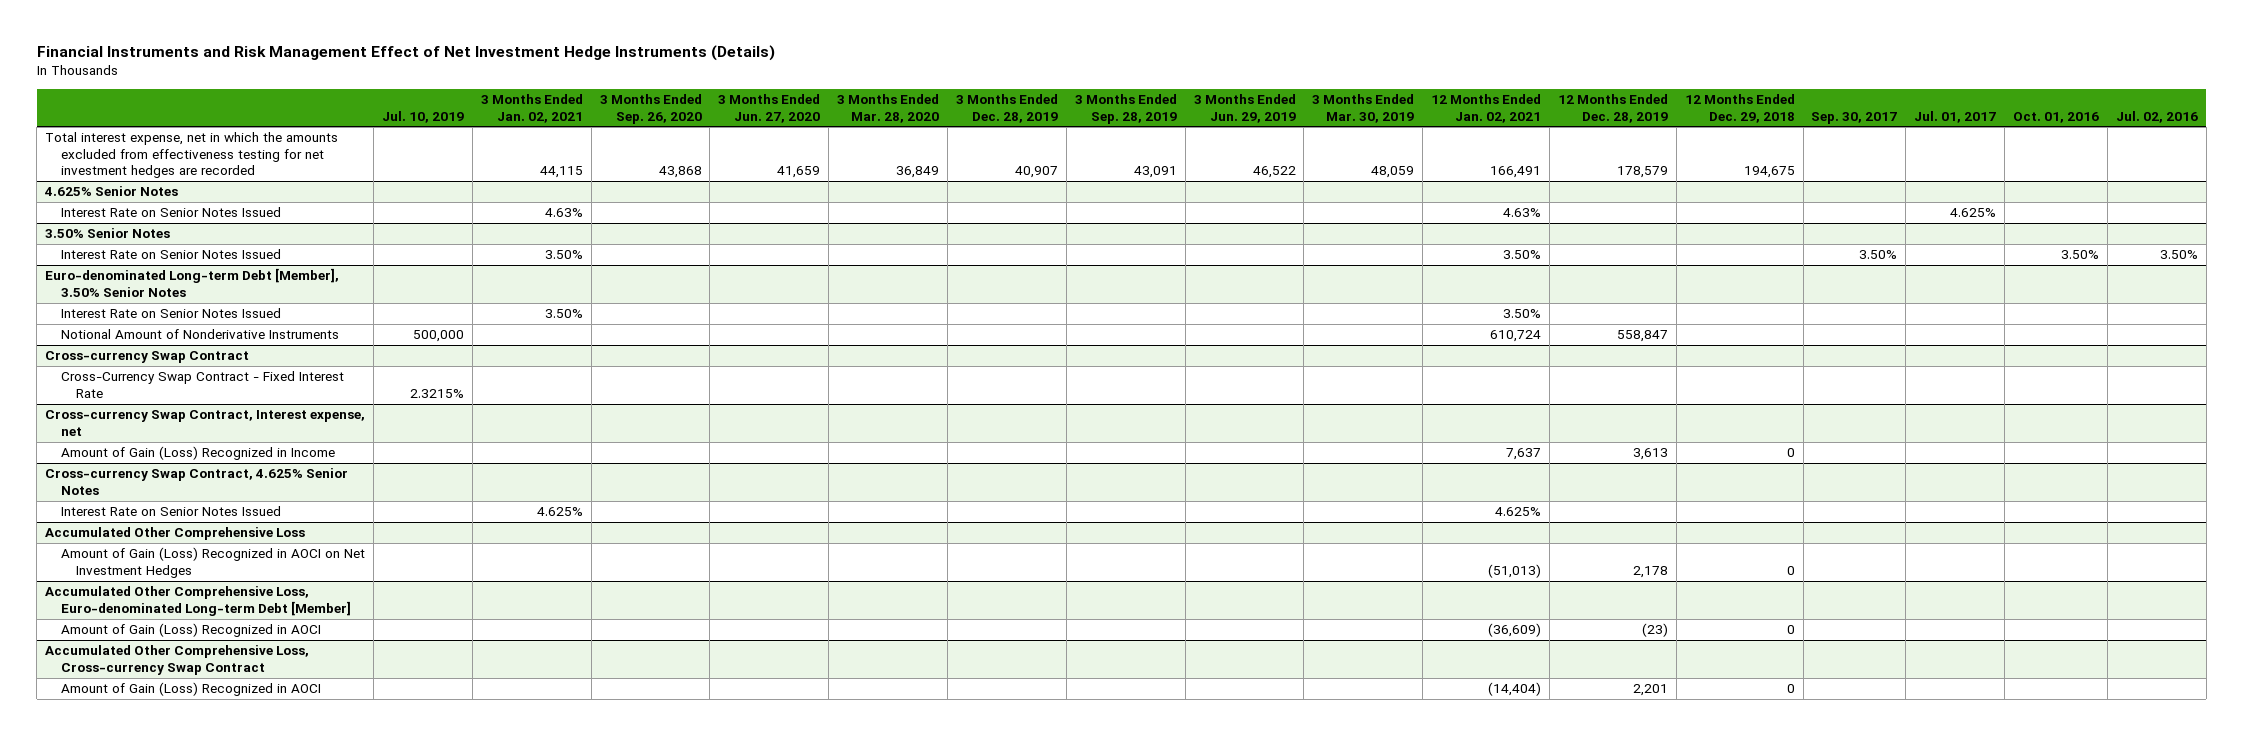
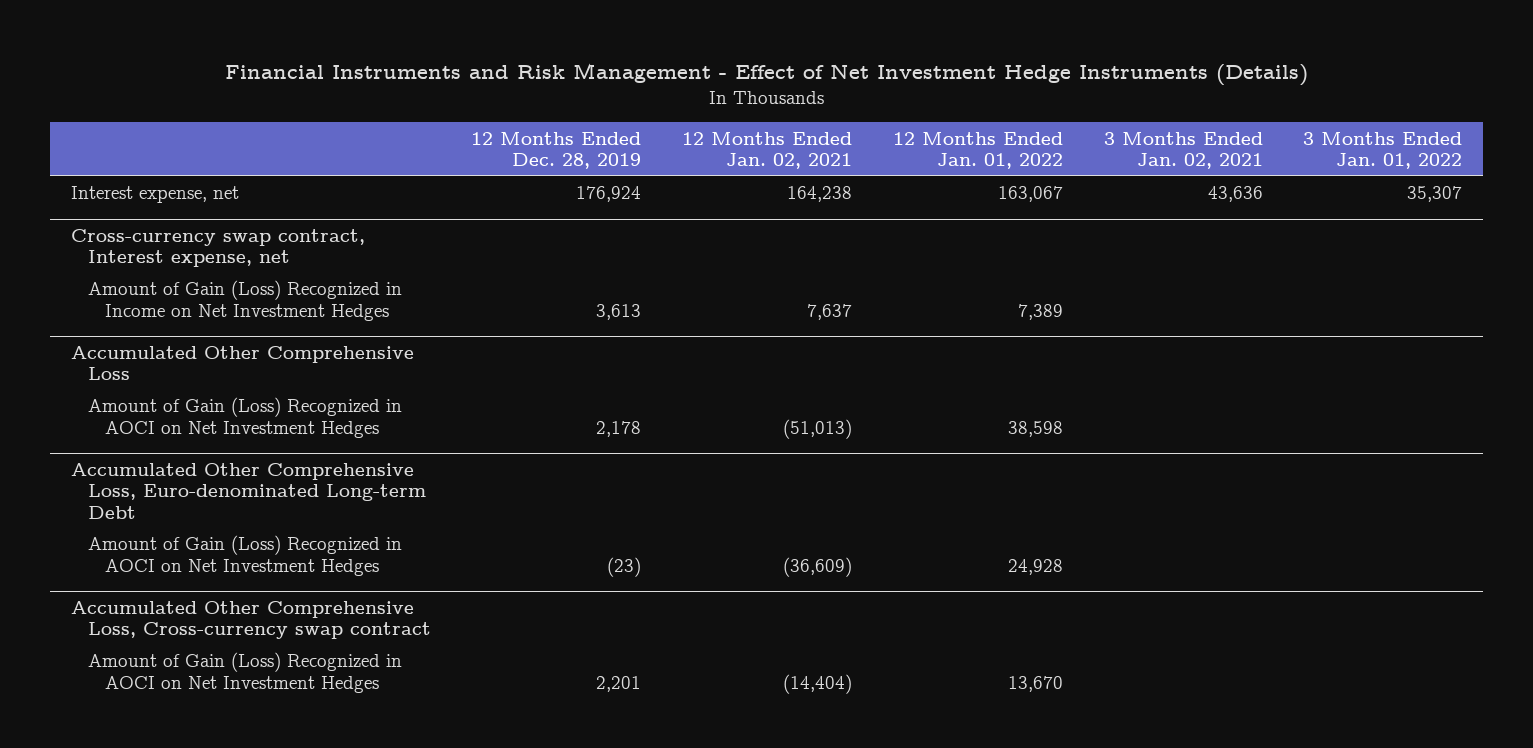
- Financial Instruments and Risk Management Effect of Net Investment Hedge Instruments (Details)
+ Financial Instruments and Risk Management - Effect of Net Investment Hedge Instruments (Details)
- | Jul. 10, 2019 | 3 Months Ended Jan. 02, 2021 | 3 Months Ended Sep. 26, 2020 | 3 Months Ended Jun. 27, 2020 | 3 Months Ended Mar. 28, 2020 | 3 Months Ended Dec. 28, 2019 | 3 Months Ended Sep. 28, 2019 | 3 Months Ended Jun. 29, 2019 | 3 Months Ended Mar. 30, 2019 | 12 Months Ended Jan. 02, 2021 | 12 Months Ended Dec. 28, 2019 | 12 Months Ended Dec. 29, 2018 | Sep. 30, 2017 | Jul. 01, 2017 | Oct. 01, 2016 | Jul. 02, 2016
+ | 12 Months Ended Dec. 28, 2019 | 12 Months Ended Jan. 02, 2021 | 12 Months Ended Jan. 01, 2022 | 3 Months Ended Jan. 02, 2021 | 3 Months Ended Jan. 01, 2022
- Total interest expense, net in which the amounts excluded from effectiveness testing for net investment hedges are recorded | | 44,115 | 43,868 | 41,659 | 36,849 | 40,907 | 43,091 | 46,522 | 48,059 | 166,491 | 178,579 | 194,675 | | | |
- 4.625% Senior Notes
- Interest Rate on Senior Notes Issued | | 4.63% | | | | | | | | 4.63% | | | | 4.625% | |
- 3.50% Senior Notes
- Interest Rate on Senior Notes Issued | | 3.50% | | | | | | | | 3.50% | | | 3.50% | | 3.50% | 3.50%
- Euro-denominated Long-term Debt [Member], 3.50% Senior Notes
- Interest Rate on Senior Notes Issued | | 3.50% | | | | | | | | 3.50% | | | | | |
- Notional Amount of Nonderivative Instruments | 500,000 | | | | | | | | | 610,724 | 558,847 | | | | |
- Cross-currency Swap Contract
- Cross-Currency Swap Contract - Fixed Interest Rate | 2.3215% | | | | | | | | | | | | | | |
- Cross-currency Swap Contract, Interest expense, net
- Amount of Gain (Loss) Recognized in Income | | | | | | | | | | 7,637 | 3,613 | 0 | | | |
- Cross-currency Swap Contract, 4.625% Senior Notes
- Interest Rate on Senior Notes Issued | | 4.625% | | | | | | | | 4.625% | | | | | |
+ Interest expense, net | 176,924 | 164,238 | 163,067 | 43,636 | 35,307
+ Cross-currency swap contract, Interest expense, net
+ Amount of Gain (Loss) Recognized in Income on Net Investment Hedges | 3,613 | 7,637 | 7,389 | |
- Accumulated Other Comprehensive Loss, Euro-denominated Long-term Debt [Member]
- Amount of Gain (Loss) Recognized in AOCI | | | | | | | | | | (36,609) | (23) | 0 | | | |
- Accumulated Other Comprehensive Loss, Cross-currency Swap Contract
- Amount of Gain (Loss) Recognized in AOCI | | | | | | | | | | (14,404) | 2,201 | 0 | | | |
+ Accumulated Other Comprehensive Loss, Euro-denominated Long-term Debt
+ Amount of Gain (Loss) Recognized in AOCI on Net Investment Hedges | (23) | (36,609) | 24,928 | |
+ Accumulated Other Comprehensive Loss, Cross-currency swap contract
+ Amount of Gain (Loss) Recognized in AOCI on Net Investment Hedges | 2,201 | (14,404) | 13,670 | |

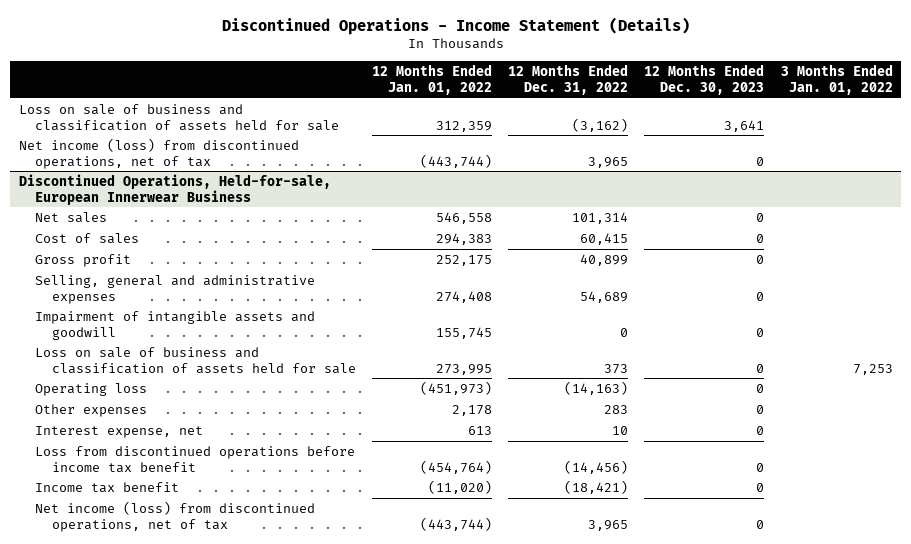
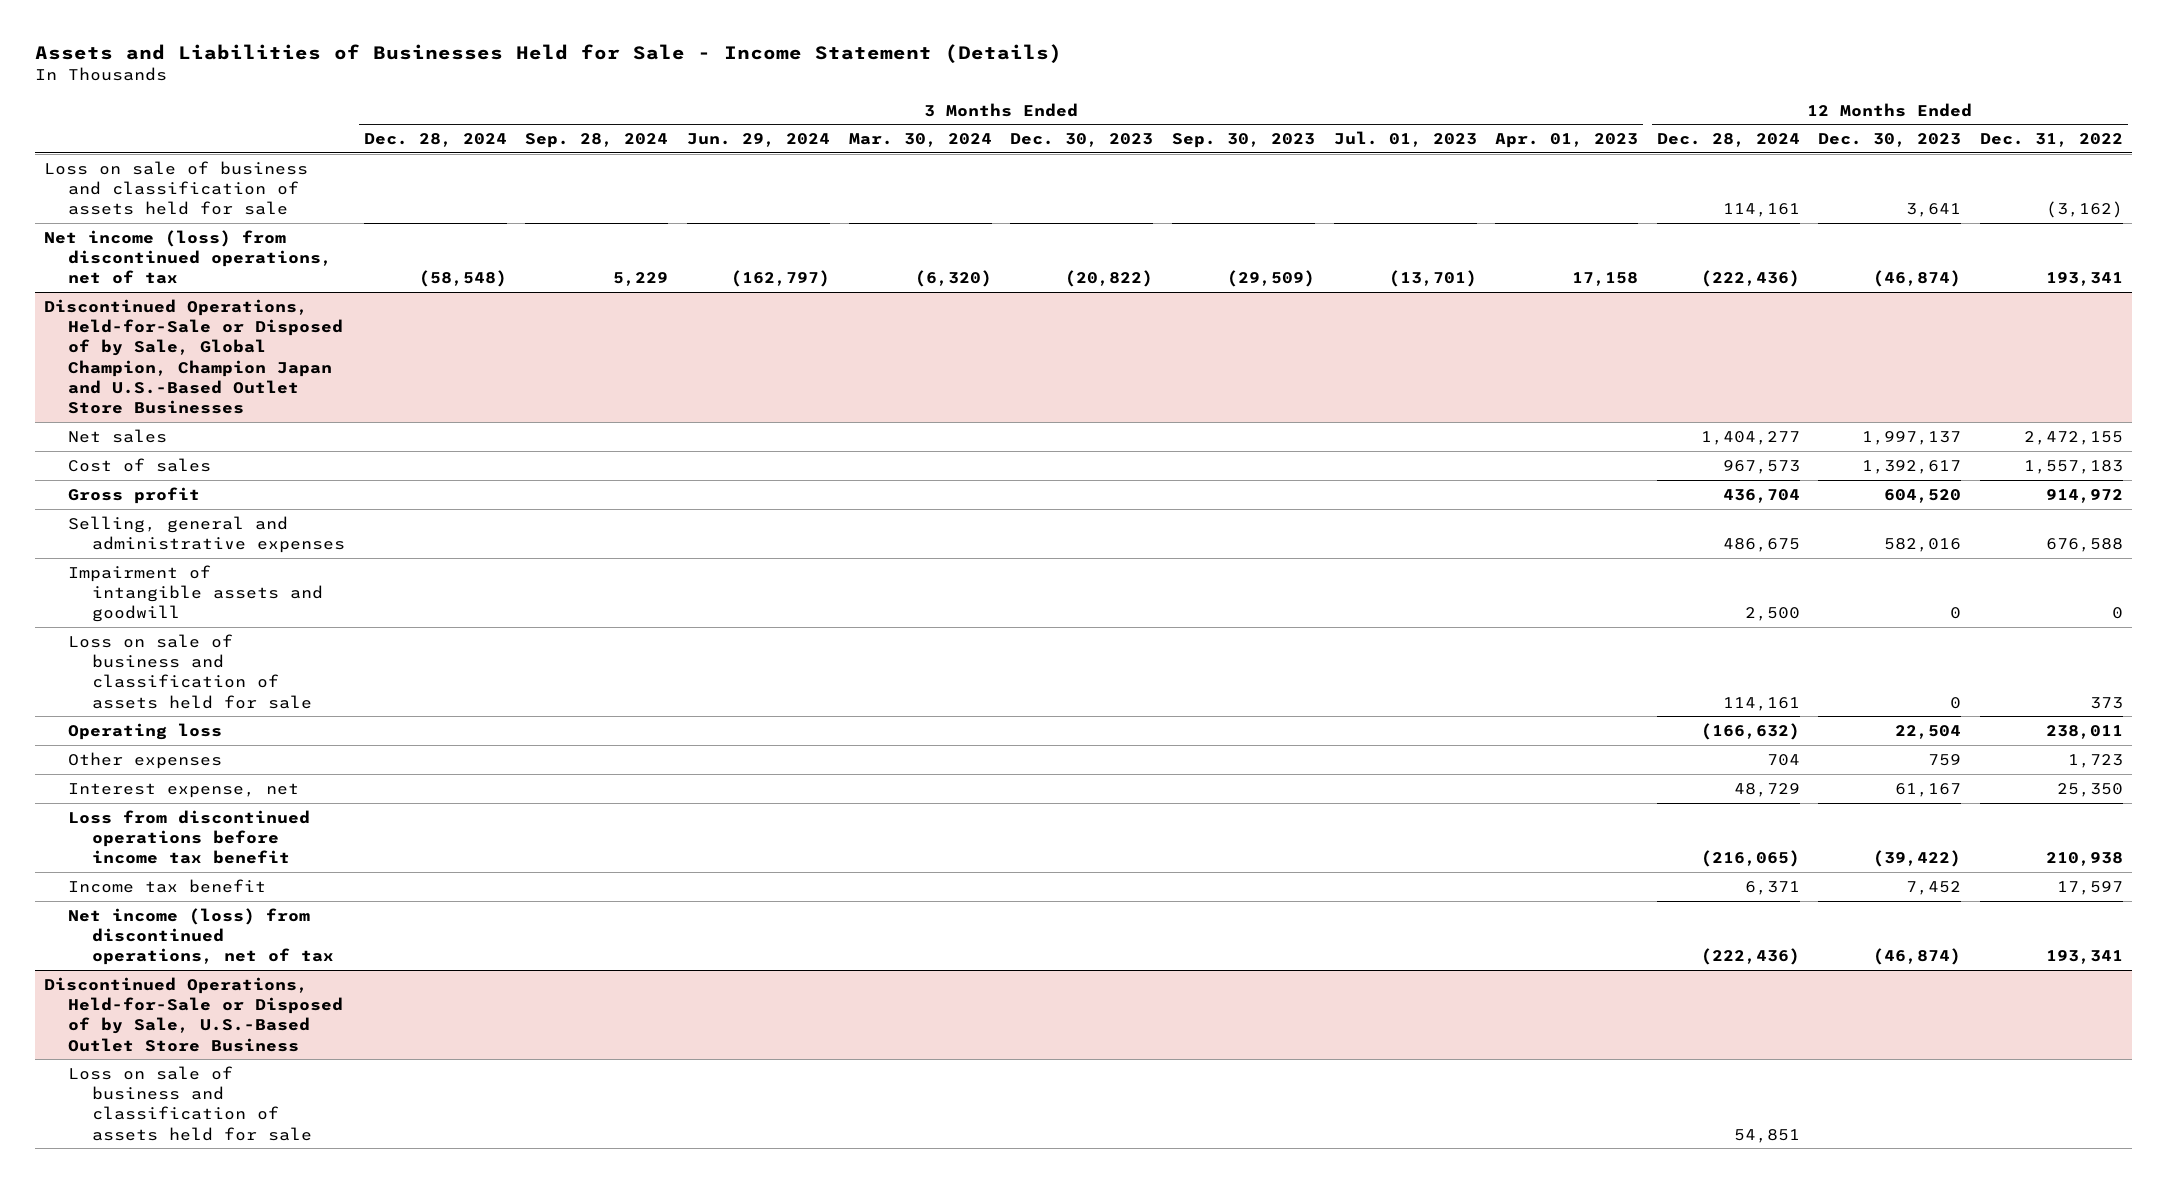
- Discontinued Operations - Income Statement (Details)
+ Assets and Liabilities of Businesses Held for Sale - Income Statement (Details)
- | 12 Months Ended Jan. 01, 2022 | 12 Months Ended Dec. 31, 2022 | 12 Months Ended Dec. 30, 2023 | 3 Months Ended Jan. 01, 2022
+ | 3 Months Ended Dec. 28, 2024 | 3 Months Ended Sep. 28, 2024 | 3 Months Ended Jun. 29, 2024 | 3 Months Ended Mar. 30, 2024 | 3 Months Ended Dec. 30, 2023 | 3 Months Ended Sep. 30, 2023 | 3 Months Ended Jul. 01, 2023 | 3 Months Ended Apr. 01, 2023 | 12 Months Ended Dec. 28, 2024 | 12 Months Ended Dec. 30, 2023 | 12 Months Ended Dec. 31, 2022
- Net income (loss) from discontinued operations, net of tax | (443,744) | 3,965 | 0 |
- Discontinued Operations, Held-for-sale, European Innerwear Business
- Net sales | 546,558 | 101,314 | 0 |
- Cost of sales | 294,383 | 60,415 | 0 |
- Gross profit | 252,175 | 40,899 | 0 |
- Selling, general and administrative expenses | 274,408 | 54,689 | 0 |
+ Net income (loss) from discontinued operations, net of tax | (58,548) | 5,229 | (162,797) | (6,320) | (20,822) | (29,509) | (13,701) | 17,158 | (222,436) | (46,874) | 193,341
+ Discontinued Operations, Held-for-Sale or Disposed of by Sale, Global Champion, Champion Japan and U.S.-Based Outlet Store Businesses
+ Net sales | | | | | | | | | 1,404,277 | 1,997,137 | 2,472,155
+ Cost of sales | | | | | | | | | 967,573 | 1,392,617 | 1,557,183
+ Gross profit | | | | | | | | | 436,704 | 604,520 | 914,972
+ Selling, general and administrative expenses | | | | | | | | | 486,675 | 582,016 | 676,588
- Operating loss | (451,973) | (14,163) | 0 |
- Other expenses | 2,178 | 283 | 0 |
- Interest expense, net | 613 | 10 | 0 |
- Loss from discontinued operations before income tax benefit | (454,764) | (14,456) | 0 |
- Income tax benefit | (11,020) | (18,421) | 0 |
- Net income (loss) from discontinued operations, net of tax | (443,744) | 3,965 | 0 |
+ Operating loss | | | | | | | | | (166,632) | 22,504 | 238,011
+ Other expenses | | | | | | | | | 704 | 759 | 1,723
+ Interest expense, net | | | | | | | | | 48,729 | 61,167 | 25,350
+ Loss from discontinued operations before income tax benefit | | | | | | | | | (216,065) | (39,422) | 210,938
+ Income tax benefit | | | | | | | | | 6,371 | 7,452 | 17,597
+ Net income (loss) from discontinued operations, net of tax | | | | | | | | | (222,436) | (46,874) | 193,341
+ Discontinued Operations, Held-for-Sale or Disposed of by Sale, U.S.-Based Outlet Store Business
+ Loss on sale of business and classification of assets held for sale | | | | | | | | | 54,851 | |

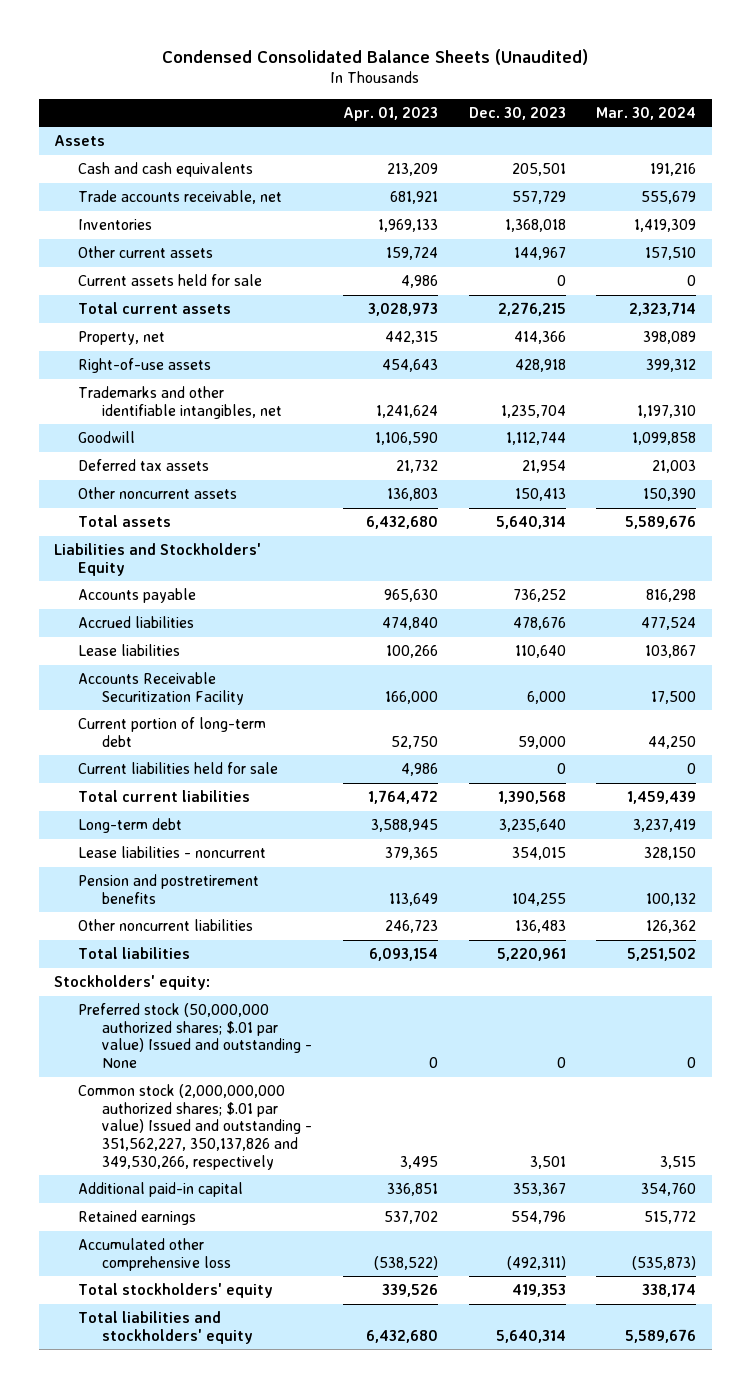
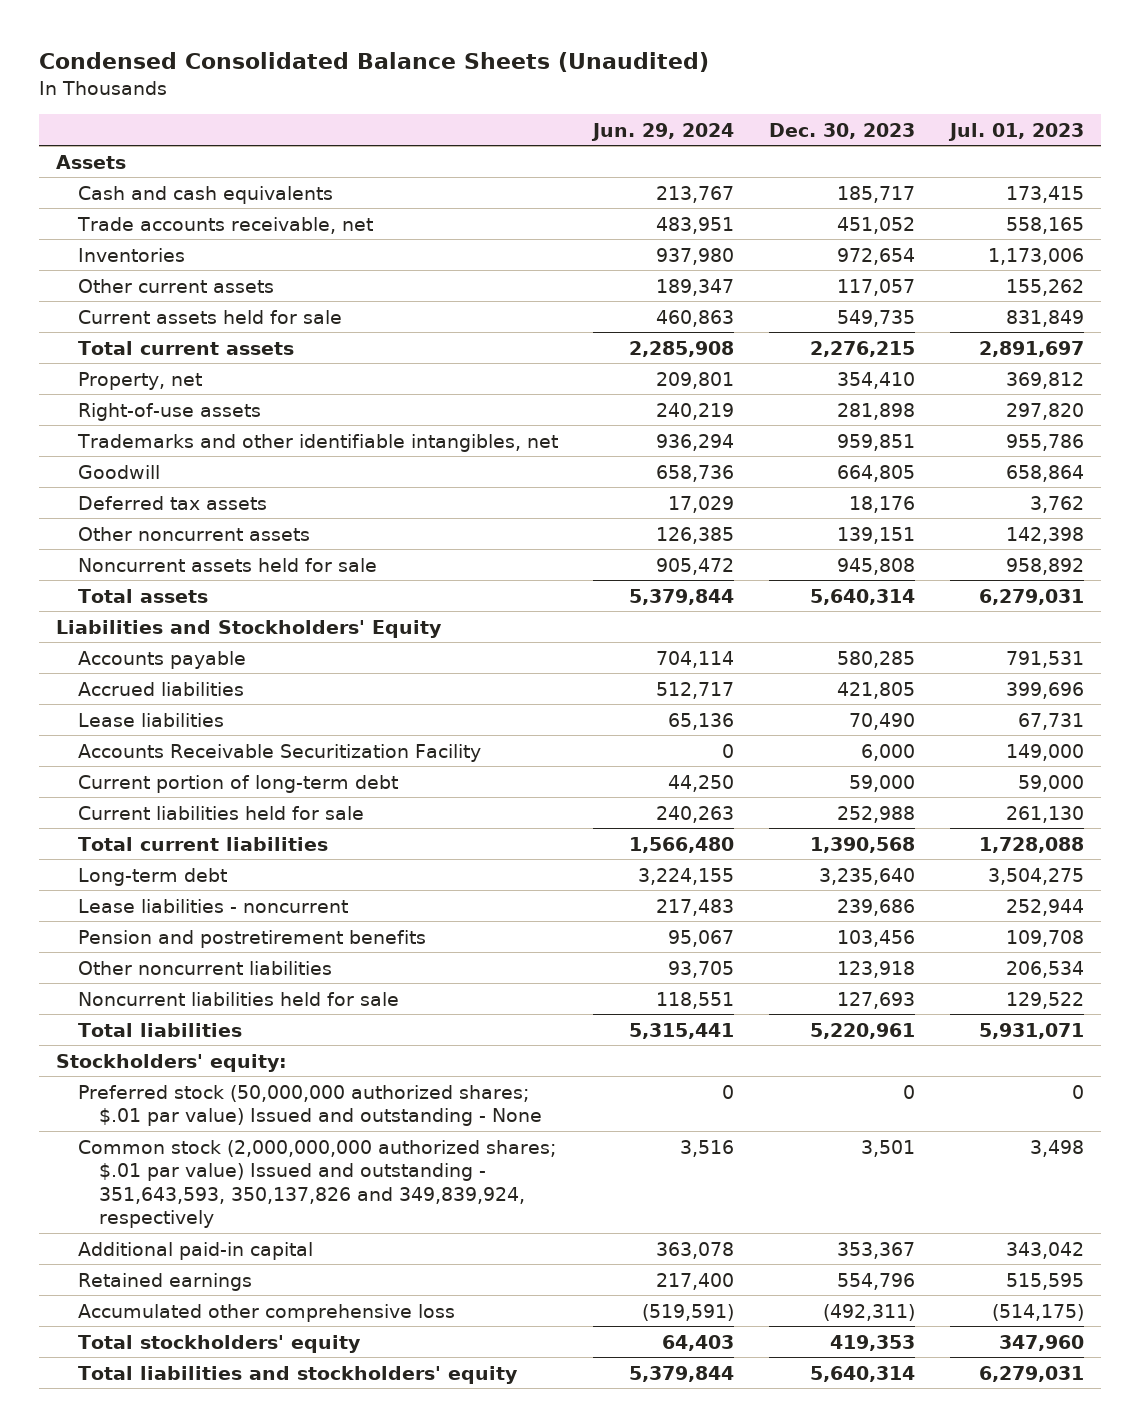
- | Apr. 01, 2023 | Dec. 30, 2023 | Mar. 30, 2024
+ | Jun. 29, 2024 | Dec. 30, 2023 | Jul. 01, 2023
- Cash and cash equivalents | 213,209 | 205,501 | 191,216
- Trade accounts receivable, net | 681,921 | 557,729 | 555,679
- Inventories | 1,969,133 | 1,368,018 | 1,419,309
- Other current assets | 159,724 | 144,967 | 157,510
- Current assets held for sale | 4,986 | 0 | 0
+ Cash and cash equivalents | 213,767 | 185,717 | 173,415
+ Trade accounts receivable, net | 483,951 | 451,052 | 558,165
+ Inventories | 937,980 | 972,654 | 1,173,006
+ Other current assets | 189,347 | 117,057 | 155,262
+ Current assets held for sale | 460,863 | 549,735 | 831,849
- Property, net | 442,315 | 414,366 | 398,089
- Right-of-use assets | 454,643 | 428,918 | 399,312
- Trademarks and other identifiable intangibles, net | 1,241,624 | 1,235,704 | 1,197,310
- Goodwill | 1,106,590 | 1,112,744 | 1,099,858
- Deferred tax assets | 21,732 | 21,954 | 21,003
- Other noncurrent assets | 136,803 | 150,413 | 150,390
+ Property, net | 209,801 | 354,410 | 369,812
+ Right-of-use assets | 240,219 | 281,898 | 297,820
+ Trademarks and other identifiable intangibles, net | 936,294 | 959,851 | 955,786
+ Goodwill | 658,736 | 664,805 | 658,864
+ Deferred tax assets | 17,029 | 18,176 | 3,762
+ Other noncurrent assets | 126,385 | 139,151 | 142,398
+ Noncurrent assets held for sale | 905,472 | 945,808 | 958,892
- Accounts payable | 965,630 | 736,252 | 816,298
- Accrued liabilities | 474,840 | 478,676 | 477,524
- Lease liabilities | 100,266 | 110,640 | 103,867
+ Accounts payable | 704,114 | 580,285 | 791,531
+ Accrued liabilities | 512,717 | 421,805 | 399,696
+ Lease liabilities | 65,136 | 70,490 | 67,731
- Current liabilities held for sale | 4,986 | 0 | 0
+ Current liabilities held for sale | 240,263 | 252,988 | 261,130
- Lease liabilities - noncurrent | 379,365 | 354,015 | 328,150
- Pension and postretirement benefits | 113,649 | 104,255 | 100,132
- Other noncurrent liabilities | 246,723 | 136,483 | 126,362
+ Lease liabilities - noncurrent | 217,483 | 239,686 | 252,944
+ Pension and postretirement benefits | 95,067 | 103,456 | 109,708
+ Other noncurrent liabilities | 93,705 | 123,918 | 206,534
+ Noncurrent liabilities held for sale | 118,551 | 127,693 | 129,522
- Common stock (2,000,000,000 authorized shares; $.01 par value) Issued and outstanding - 351,562,227, 350,137,826 and 349,530,266, respectively | 3,495 | 3,501 | 3,515
+ Common stock (2,000,000,000 authorized shares; $.01 par value) Issued and outstanding - 351,643,593, 350,137,826 and 349,839,924, respectively | 3,516 | 3,501 | 3,498

